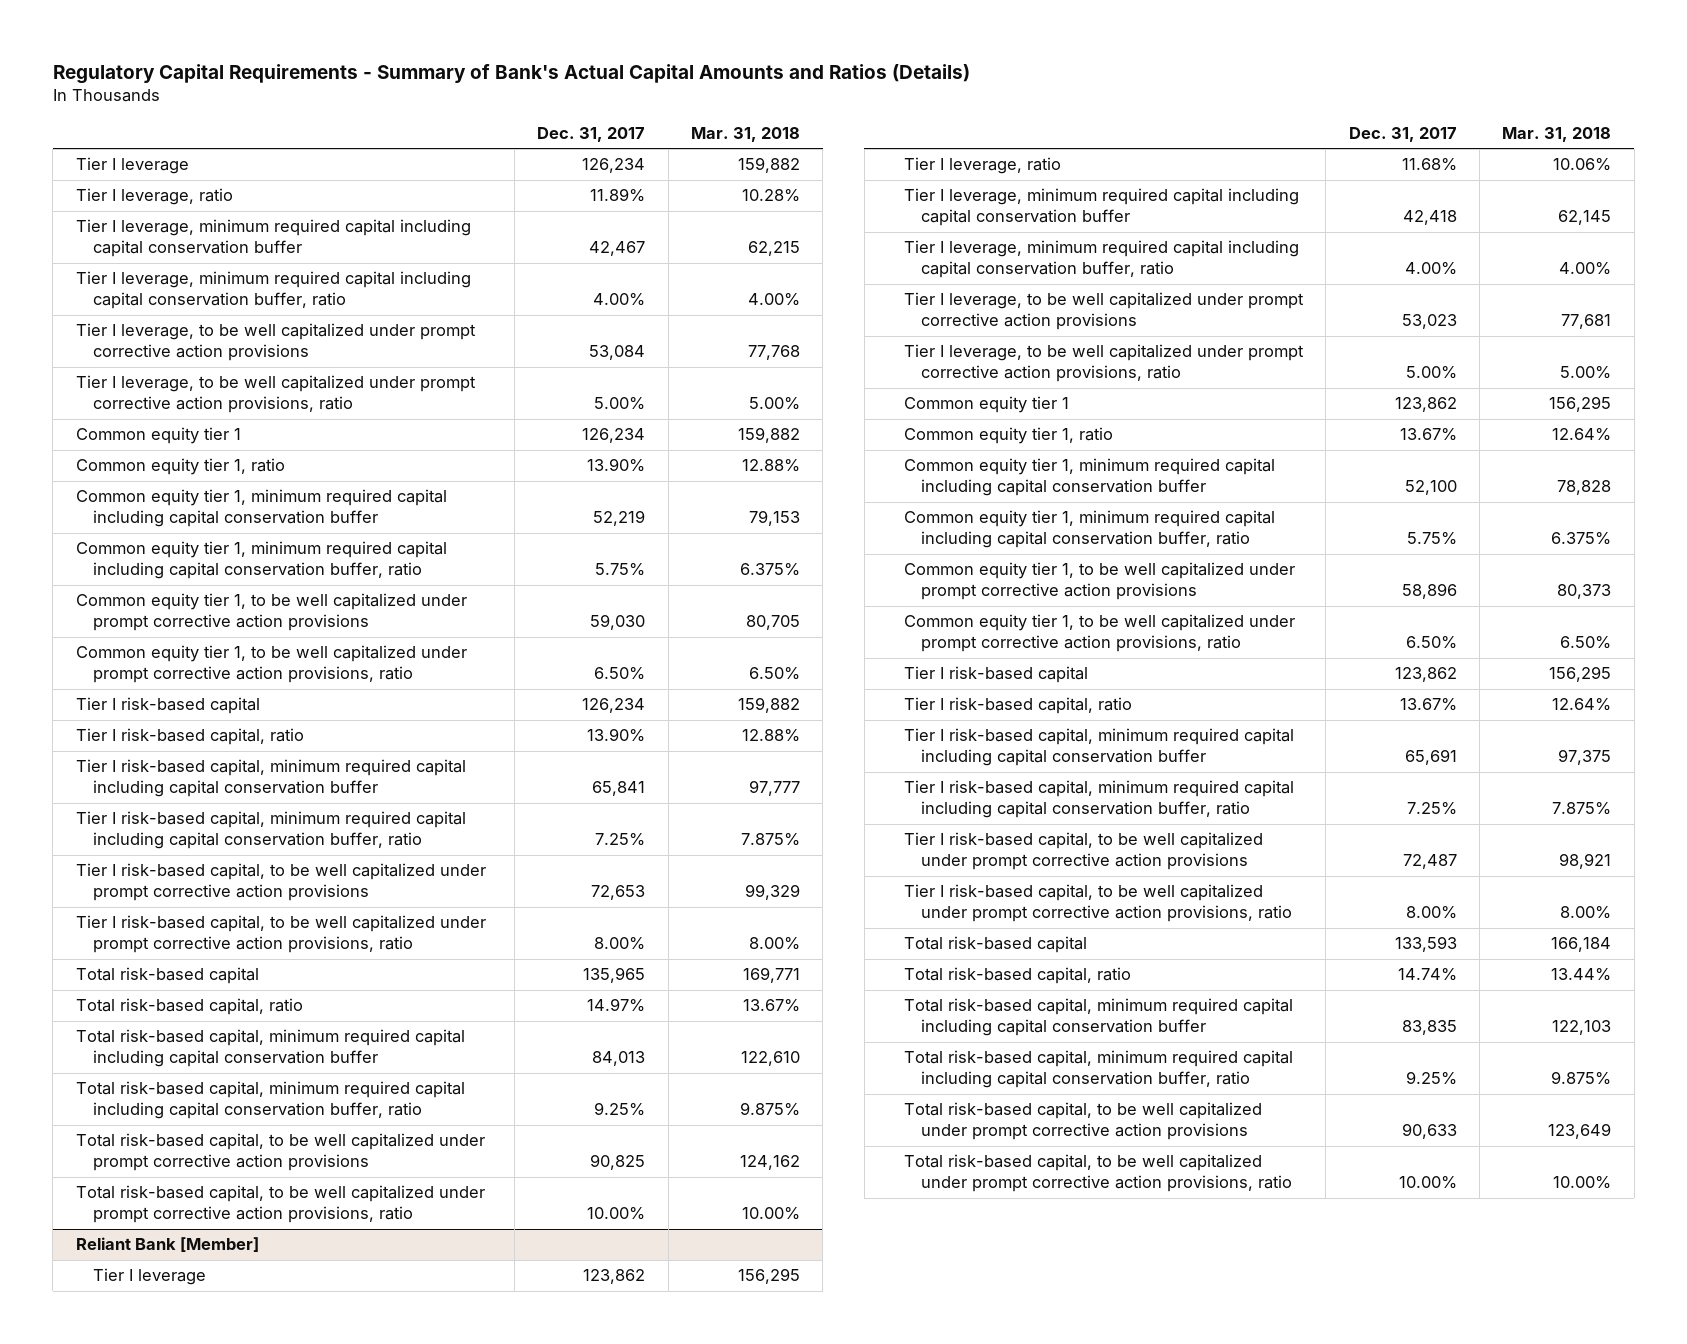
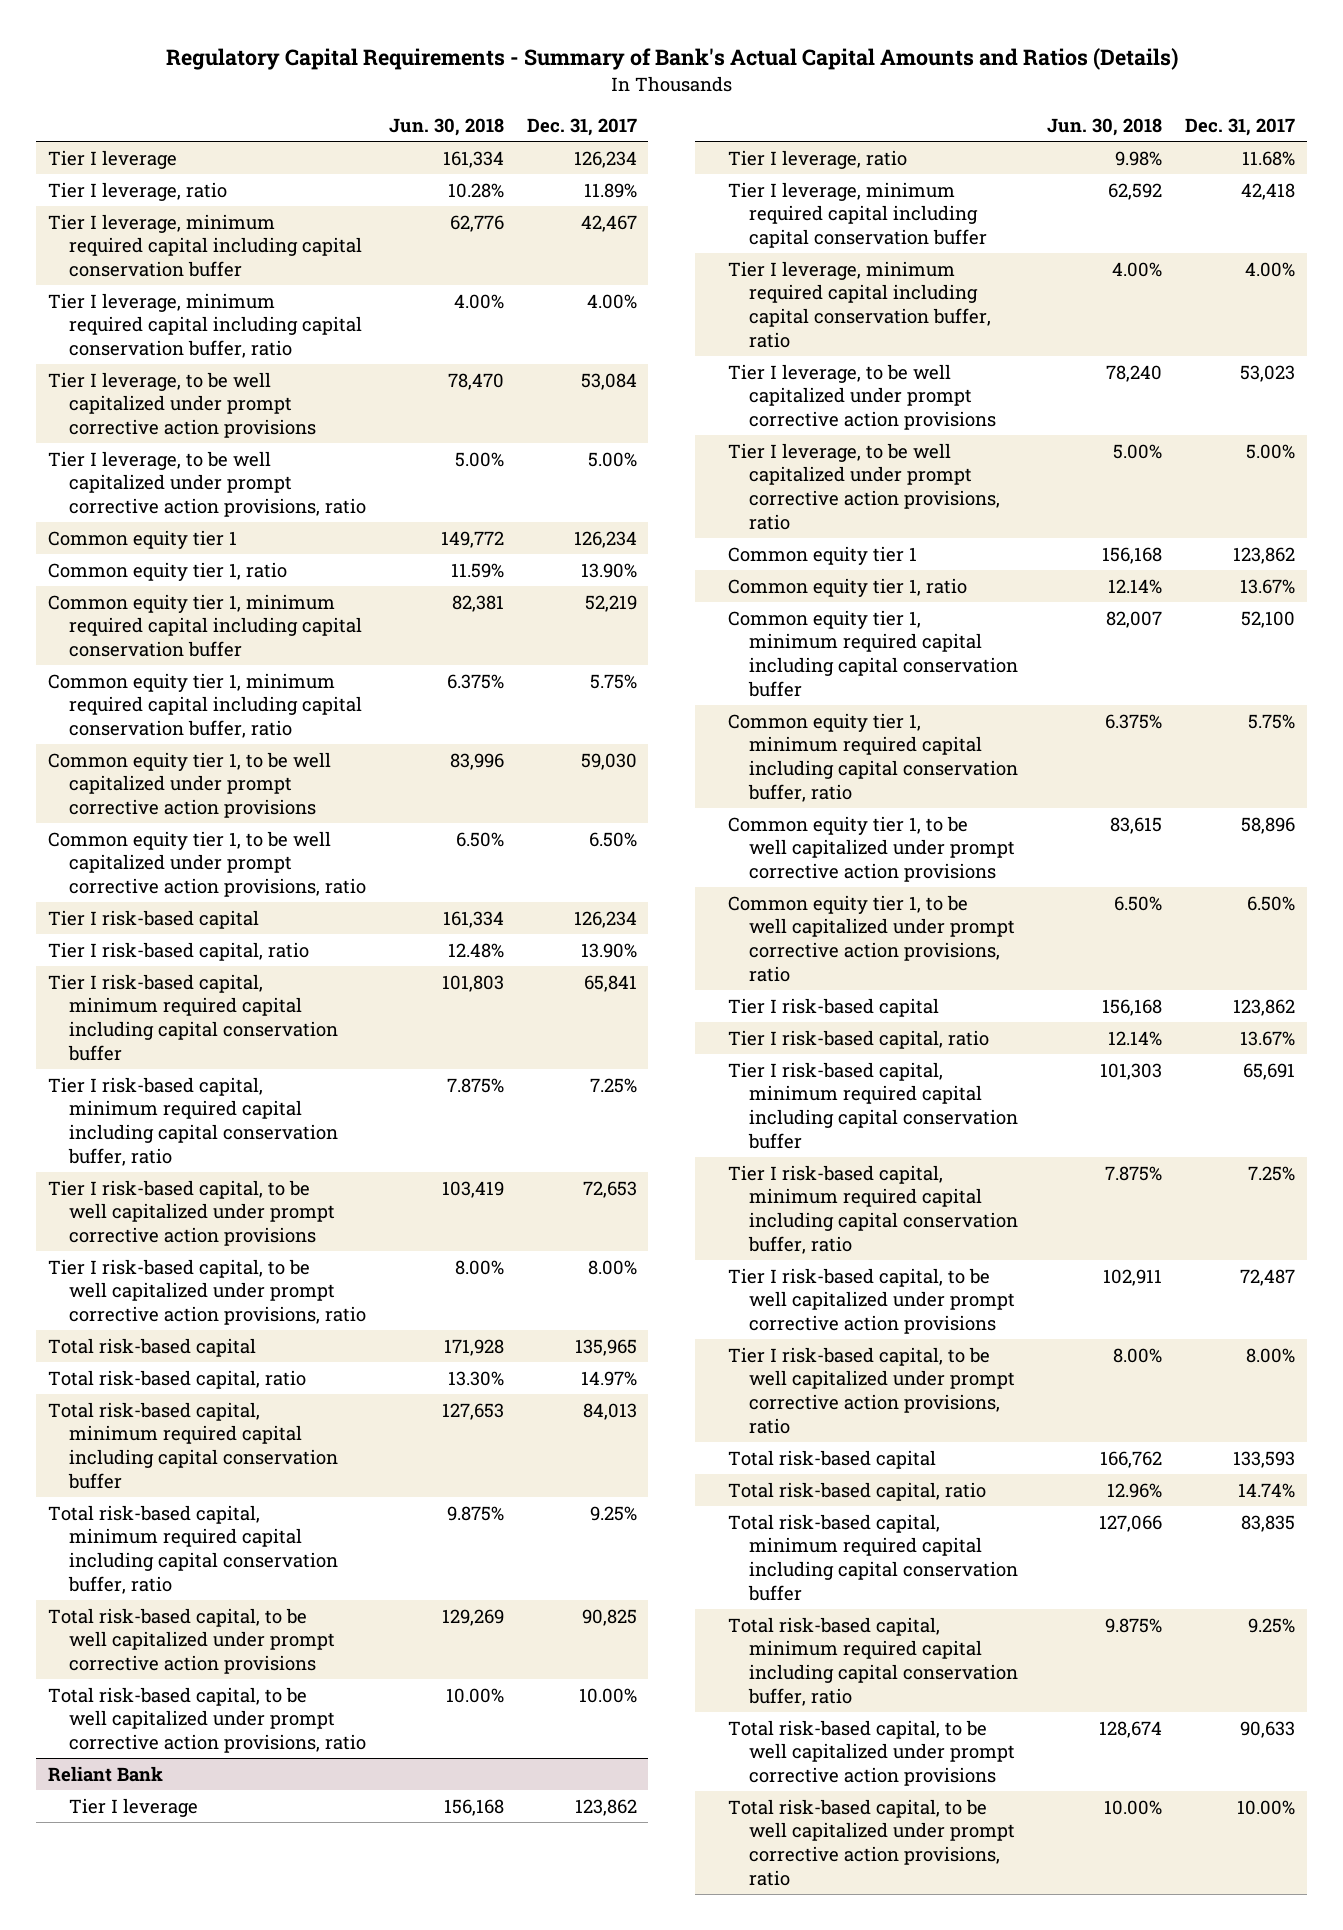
- | Dec. 31, 2017 | Mar. 31, 2018
+ | Jun. 30, 2018 | Dec. 31, 2017
- Reliant Bank [Member]
+ Reliant Bank

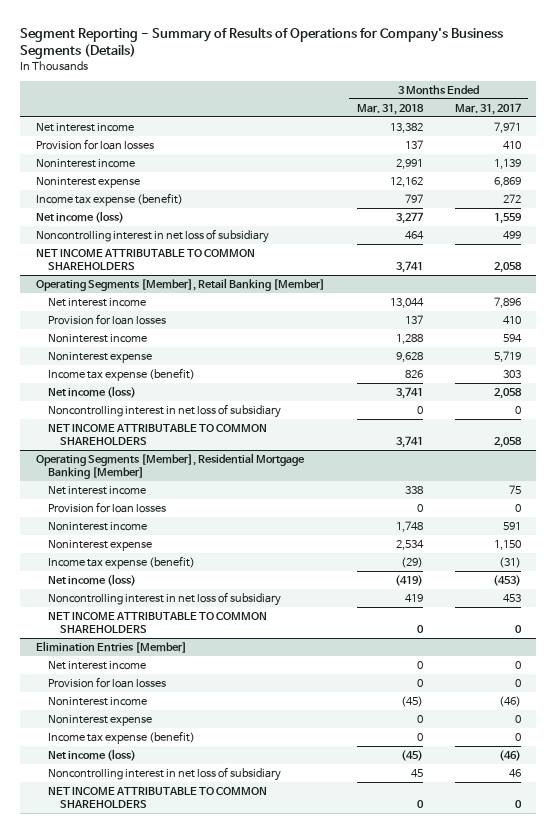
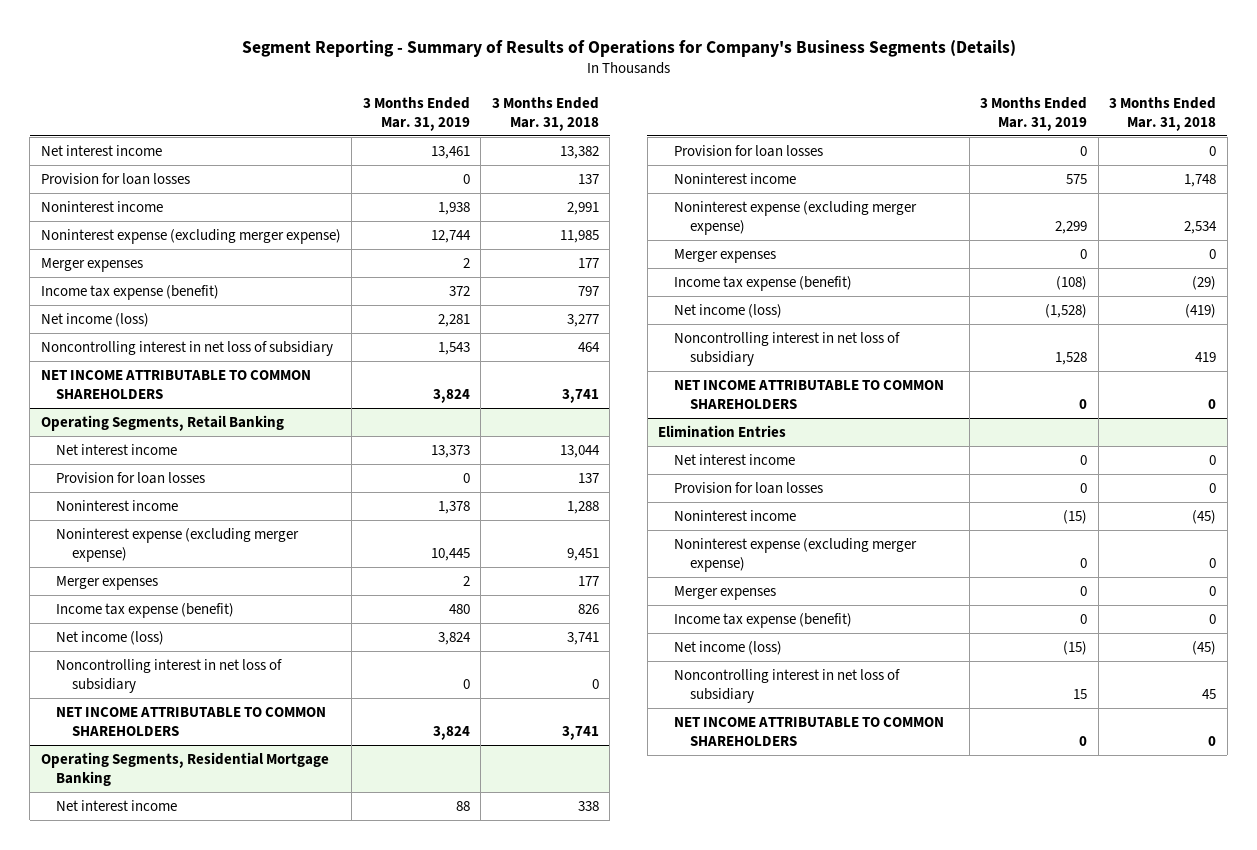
- | 3 Months Ended Mar. 31, 2018 | 3 Months Ended Mar. 31, 2017
+ | 3 Months Ended Mar. 31, 2019 | 3 Months Ended Mar. 31, 2018
- Noninterest expense | 12,162 | 6,869
+ Noninterest expense (excluding merger expense) | 12,744 | 11,985
+ Merger expenses | 2 | 177
- Operating Segments [Member], Retail Banking [Member]
+ Operating Segments, Retail Banking
- Noninterest expense | 9,628 | 5,719
+ Noninterest expense (excluding merger expense) | 10,445 | 9,451
+ Merger expenses | 2 | 177
- Operating Segments [Member], Residential Mortgage Banking [Member]
+ Operating Segments, Residential Mortgage Banking
- Noninterest expense | 2,534 | 1,150
+ Noninterest expense (excluding merger expense) | 2,299 | 2,534
+ Merger expenses | 0 | 0
- Elimination Entries [Member]
+ Elimination Entries
- Noninterest expense | 0 | 0
+ Noninterest expense (excluding merger expense) | 0 | 0
+ Merger expenses | 0 | 0

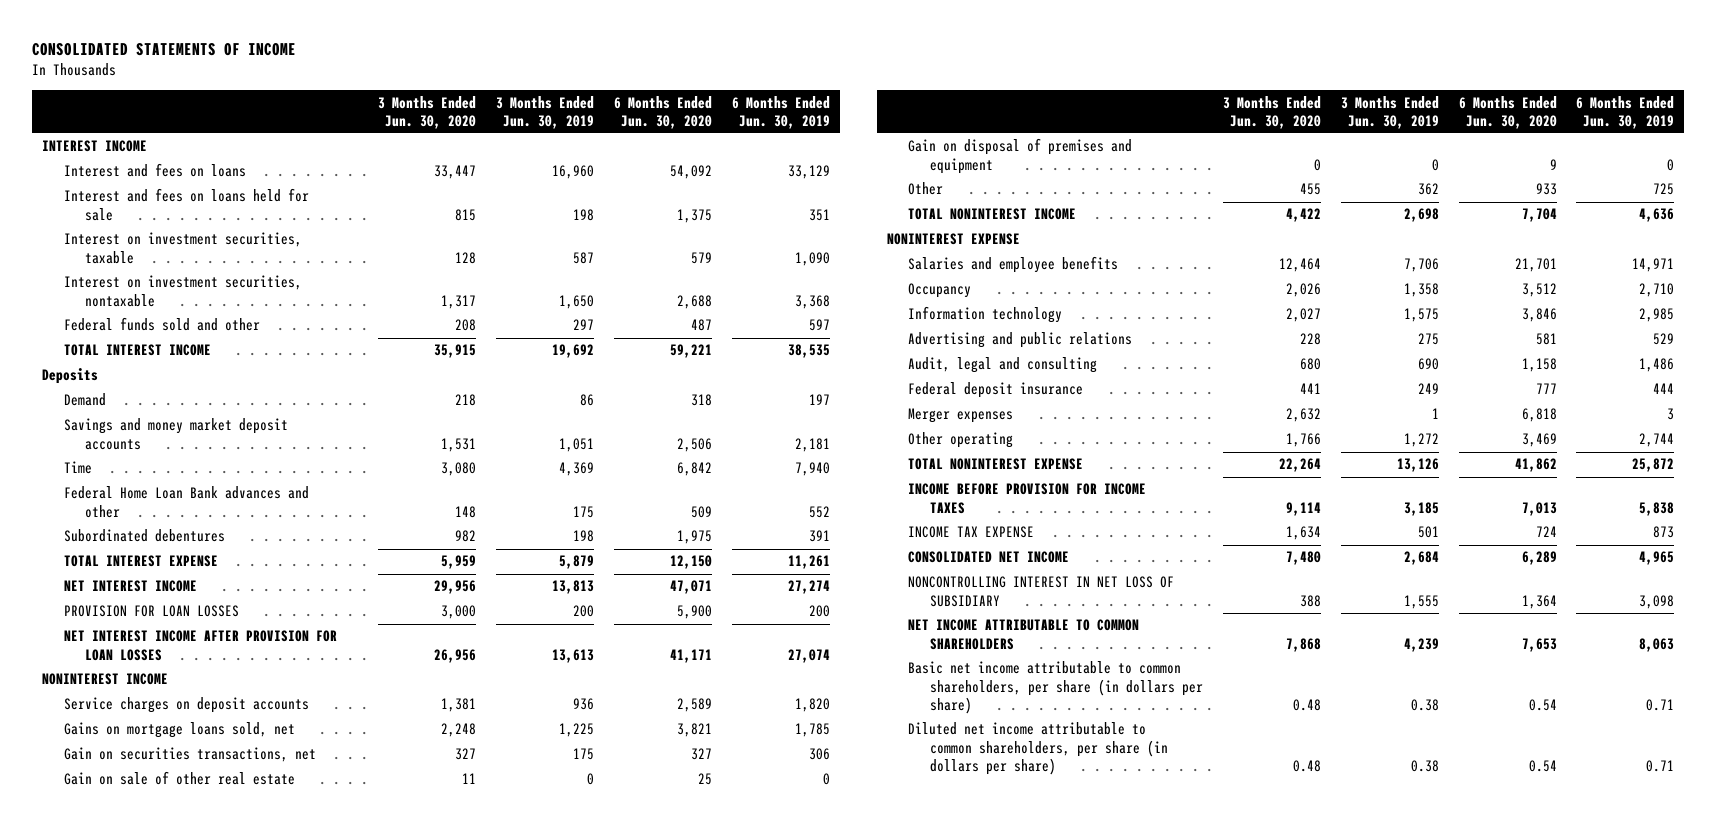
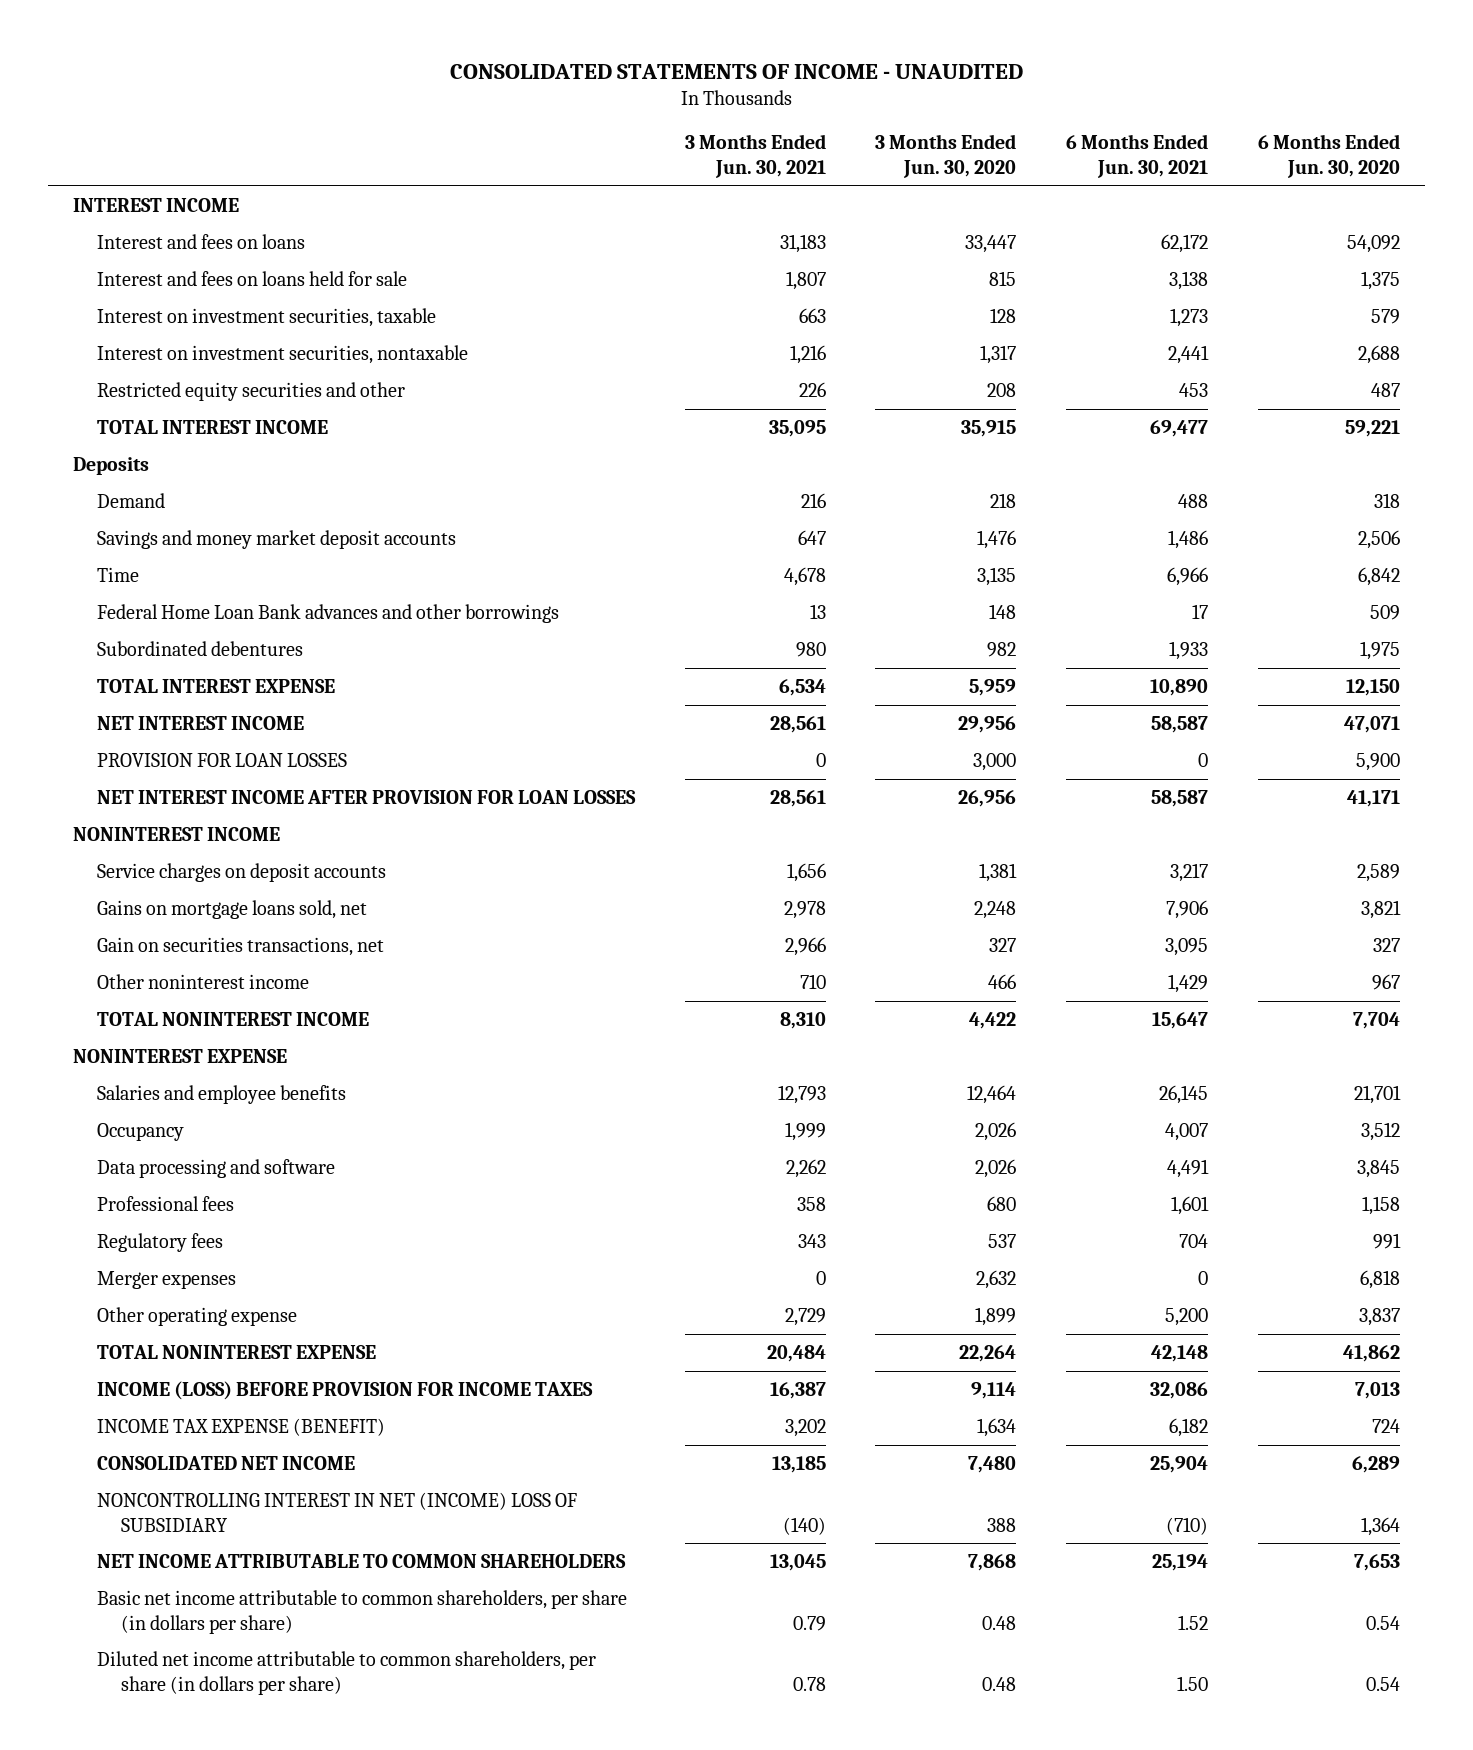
- CONSOLIDATED STATEMENTS OF INCOME
+ CONSOLIDATED STATEMENTS OF INCOME - UNAUDITED
- | 3 Months Ended Jun. 30, 2020 | 3 Months Ended Jun. 30, 2019 | 6 Months Ended Jun. 30, 2020 | 6 Months Ended Jun. 30, 2019
+ | 3 Months Ended Jun. 30, 2021 | 3 Months Ended Jun. 30, 2020 | 6 Months Ended Jun. 30, 2021 | 6 Months Ended Jun. 30, 2020
- Federal funds sold and other | 208 | 297 | 487 | 597
+ Restricted equity securities and other | 226 | 208 | 453 | 487
- Savings and money market deposit accounts | 1,531 | 1,051 | 2,506 | 2,181
- Time | 3,080 | 4,369 | 6,842 | 7,940
- Federal Home Loan Bank advances and other | 148 | 175 | 509 | 552
+ Savings and money market deposit accounts | 647 | 1,476 | 1,486 | 2,506
+ Time | 4,678 | 3,135 | 6,966 | 6,842
+ Federal Home Loan Bank advances and other borrowings | 13 | 148 | 17 | 509
- Gain on sale of other real estate | 11 | 0 | 25 | 0
- Gain on disposal of premises and equipment | 0 | 0 | 9 | 0
- Other | 455 | 362 | 933 | 725
+ Other noninterest income | 710 | 466 | 1,429 | 967
- Information technology | 2,027 | 1,575 | 3,846 | 2,985
- Advertising and public relations | 228 | 275 | 581 | 529
- Audit, legal and consulting | 680 | 690 | 1,158 | 1,486
- Federal deposit insurance | 441 | 249 | 777 | 444
+ Data processing and software | 2,262 | 2,026 | 4,491 | 3,845
+ Professional fees | 358 | 680 | 1,601 | 1,158
+ Regulatory fees | 343 | 537 | 704 | 991
- Other operating | 1,766 | 1,272 | 3,469 | 2,744
+ Other operating expense | 2,729 | 1,899 | 5,200 | 3,837
- INCOME BEFORE PROVISION FOR INCOME TAXES | 9,114 | 3,185 | 7,013 | 5,838
- INCOME TAX EXPENSE | 1,634 | 501 | 724 | 873
+ INCOME (LOSS) BEFORE PROVISION FOR INCOME TAXES | 16,387 | 9,114 | 32,086 | 7,013
+ INCOME TAX EXPENSE (BENEFIT) | 3,202 | 1,634 | 6,182 | 724
- NONCONTROLLING INTEREST IN NET LOSS OF SUBSIDIARY | 388 | 1,555 | 1,364 | 3,098
+ NONCONTROLLING INTEREST IN NET (INCOME) LOSS OF SUBSIDIARY | (140) | 388 | (710) | 1,364

